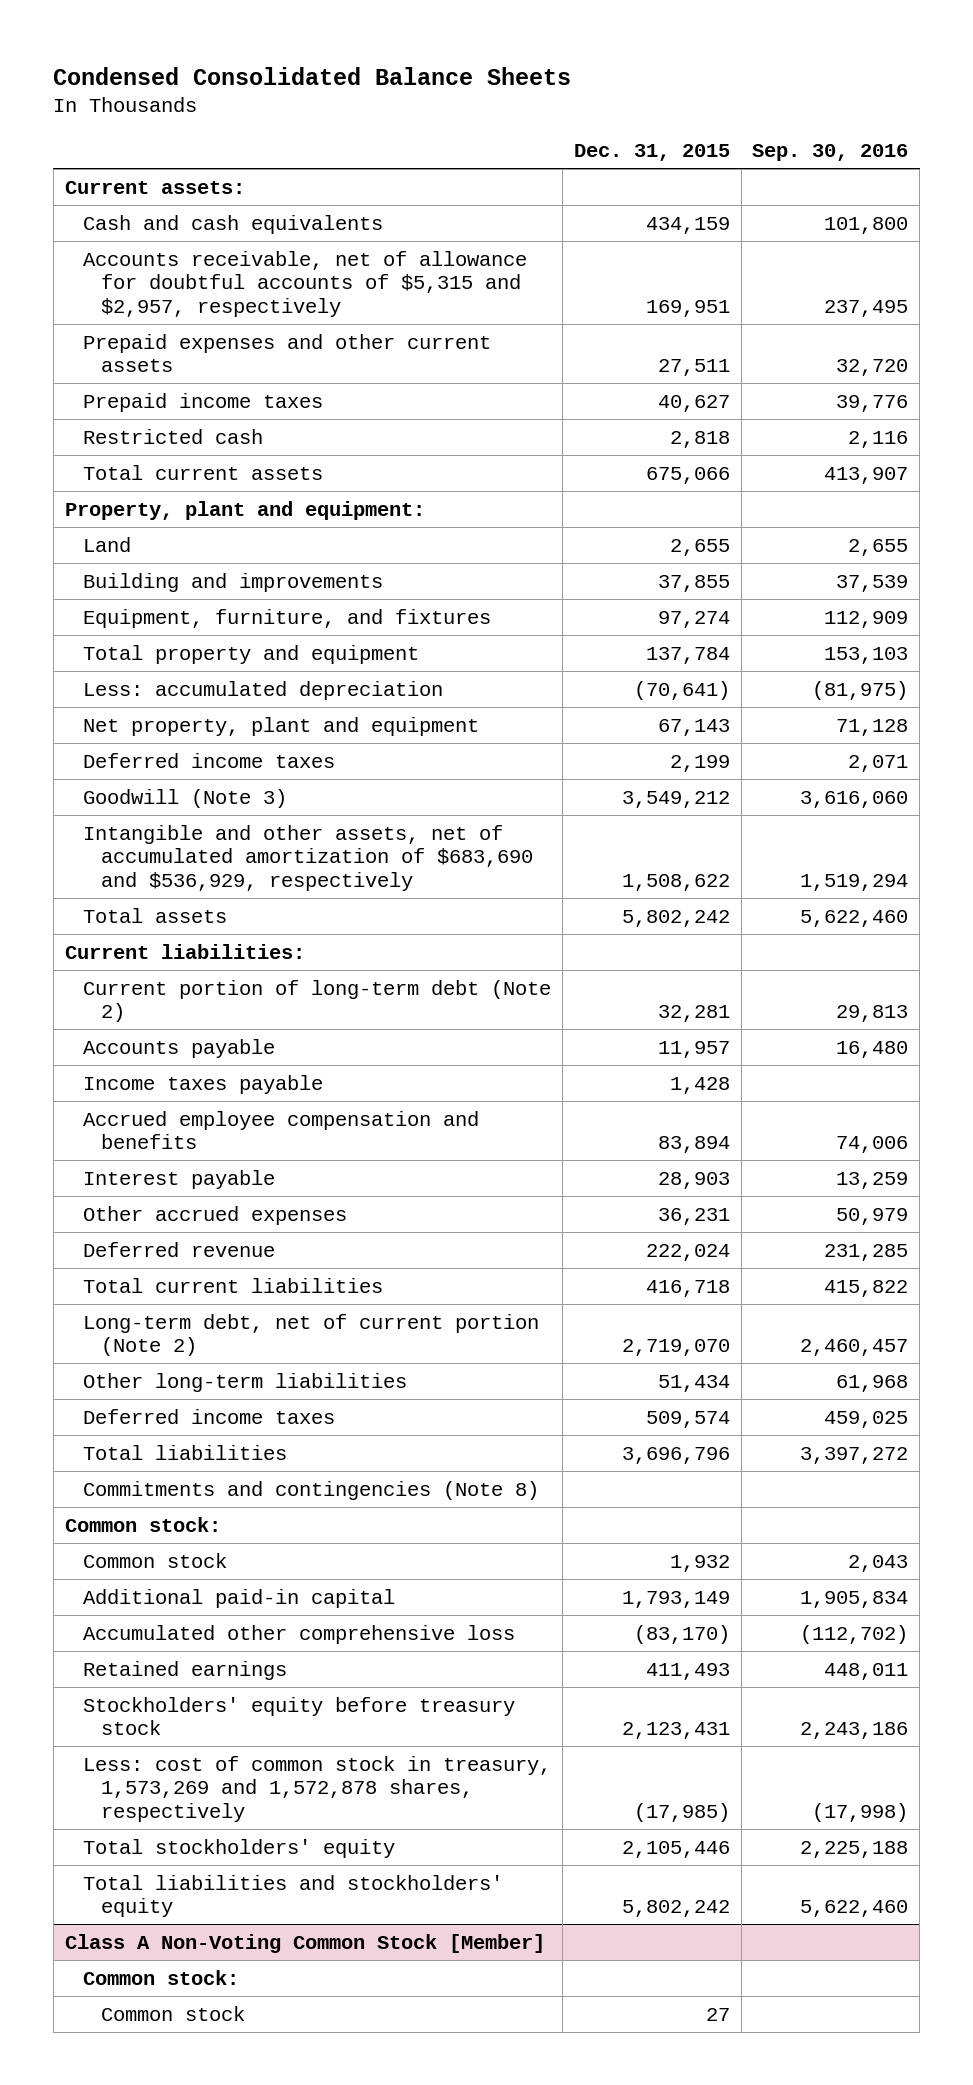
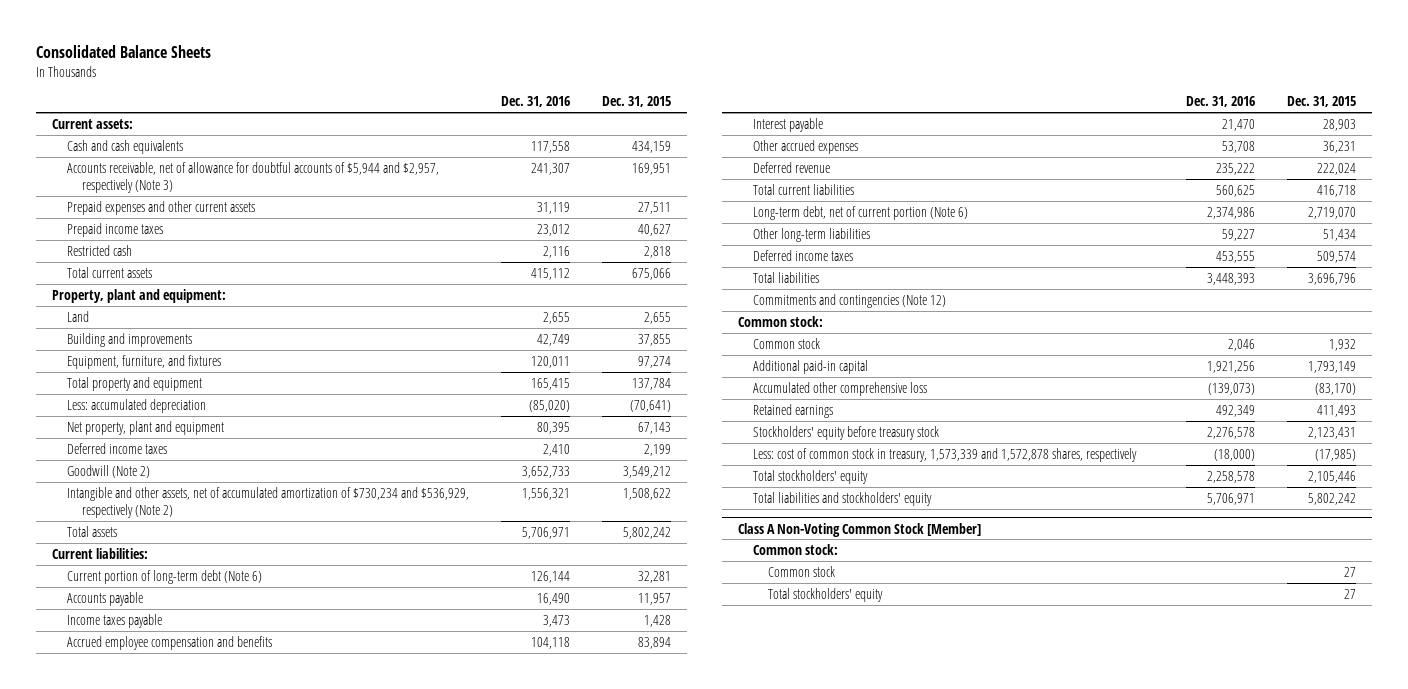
- Condensed Consolidated Balance Sheets
+ Consolidated Balance Sheets
- | Dec. 31, 2015 | Sep. 30, 2016
+ | Dec. 31, 2016 | Dec. 31, 2015
- Accounts receivable, net of allowance for doubtful accounts of $5,315 and $2,957, respectively | 169,951 | 237,495
+ Accounts receivable, net of allowance for doubtful accounts of $5,944 and $2,957, respectively (Note 3) | 241,307 | 169,951
- Goodwill (Note 3) | 3,549,212 | 3,616,060
- Intangible and other assets, net of accumulated amortization of $683,690 and $536,929, respectively | 1,508,622 | 1,519,294
+ Goodwill (Note 2) | 3,652,733 | 3,549,212
+ Intangible and other assets, net of accumulated amortization of $730,234 and $536,929, respectively (Note 2) | 1,556,321 | 1,508,622
- Current portion of long-term debt (Note 2) | 32,281 | 29,813
+ Current portion of long-term debt (Note 6) | 126,144 | 32,281
- Long-term debt, net of current portion (Note 2) | 2,719,070 | 2,460,457
+ Long-term debt, net of current portion (Note 6) | 2,374,986 | 2,719,070
- Commitments and contingencies (Note 8)
+ Commitments and contingencies (Note 12)
- Less: cost of common stock in treasury, 1,573,269 and 1,572,878 shares, respectively | (17,985) | (17,998)
+ Less: cost of common stock in treasury, 1,573,339 and 1,572,878 shares, respectively | (18,000) | (17,985)
@ Class A Non-Voting Common Stock [Member]
+ Total stockholders' equity | | 27

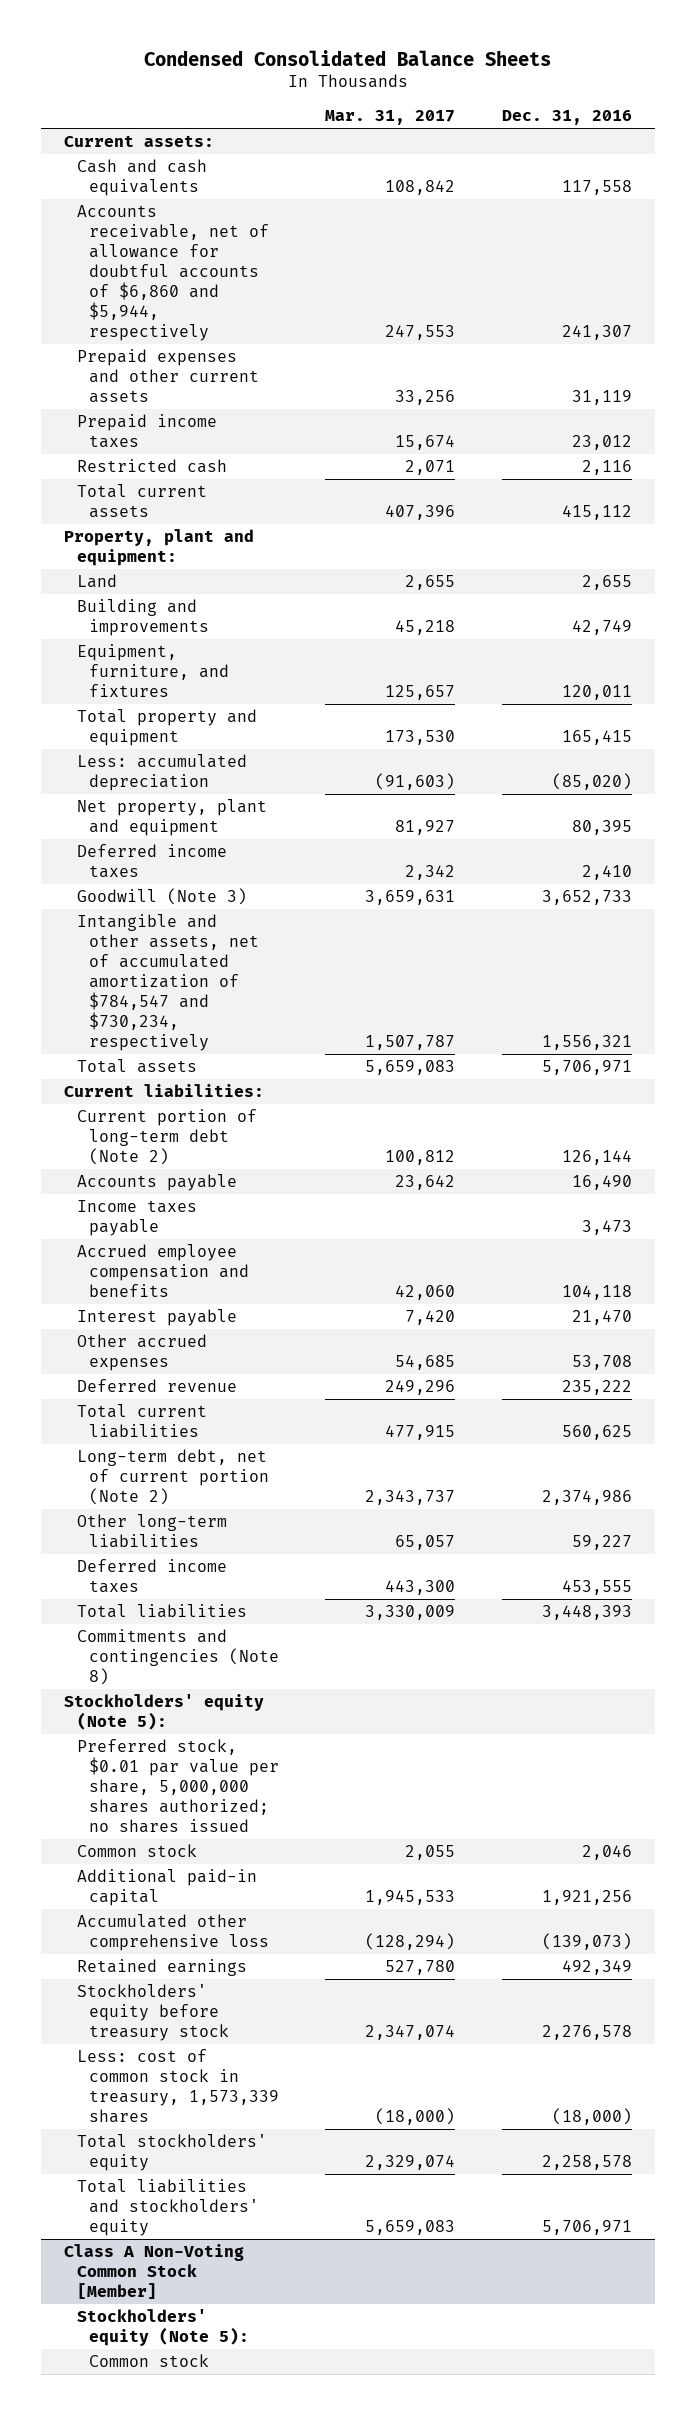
- Consolidated Balance Sheets
+ Condensed Consolidated Balance Sheets
- | Dec. 31, 2016 | Dec. 31, 2015
+ | Mar. 31, 2017 | Dec. 31, 2016
- Accounts receivable, net of allowance for doubtful accounts of $5,944 and $2,957, respectively (Note 3) | 241,307 | 169,951
+ Accounts receivable, net of allowance for doubtful accounts of $6,860 and $5,944, respectively | 247,553 | 241,307
- Goodwill (Note 2) | 3,652,733 | 3,549,212
- Intangible and other assets, net of accumulated amortization of $730,234 and $536,929, respectively (Note 2) | 1,556,321 | 1,508,622
+ Goodwill (Note 3) | 3,659,631 | 3,652,733
+ Intangible and other assets, net of accumulated amortization of $784,547 and $730,234, respectively | 1,507,787 | 1,556,321
- Current portion of long-term debt (Note 6) | 126,144 | 32,281
+ Current portion of long-term debt (Note 2) | 100,812 | 126,144
- Long-term debt, net of current portion (Note 6) | 2,374,986 | 2,719,070
+ Long-term debt, net of current portion (Note 2) | 2,343,737 | 2,374,986
- Commitments and contingencies (Note 12)
- Common stock:
+ Commitments and contingencies (Note 8)
+ Stockholders' equity (Note 5):
+ Preferred stock, $0.01 par value per share, 5,000,000 shares authorized; no shares issued
- Less: cost of common stock in treasury, 1,573,339 and 1,572,878 shares, respectively | (18,000) | (17,985)
+ Less: cost of common stock in treasury, 1,573,339 shares | (18,000) | (18,000)
@ Class A Non-Voting Common Stock [Member]
- Common stock:
+ Stockholders' equity (Note 5):
- Total stockholders' equity | | 27

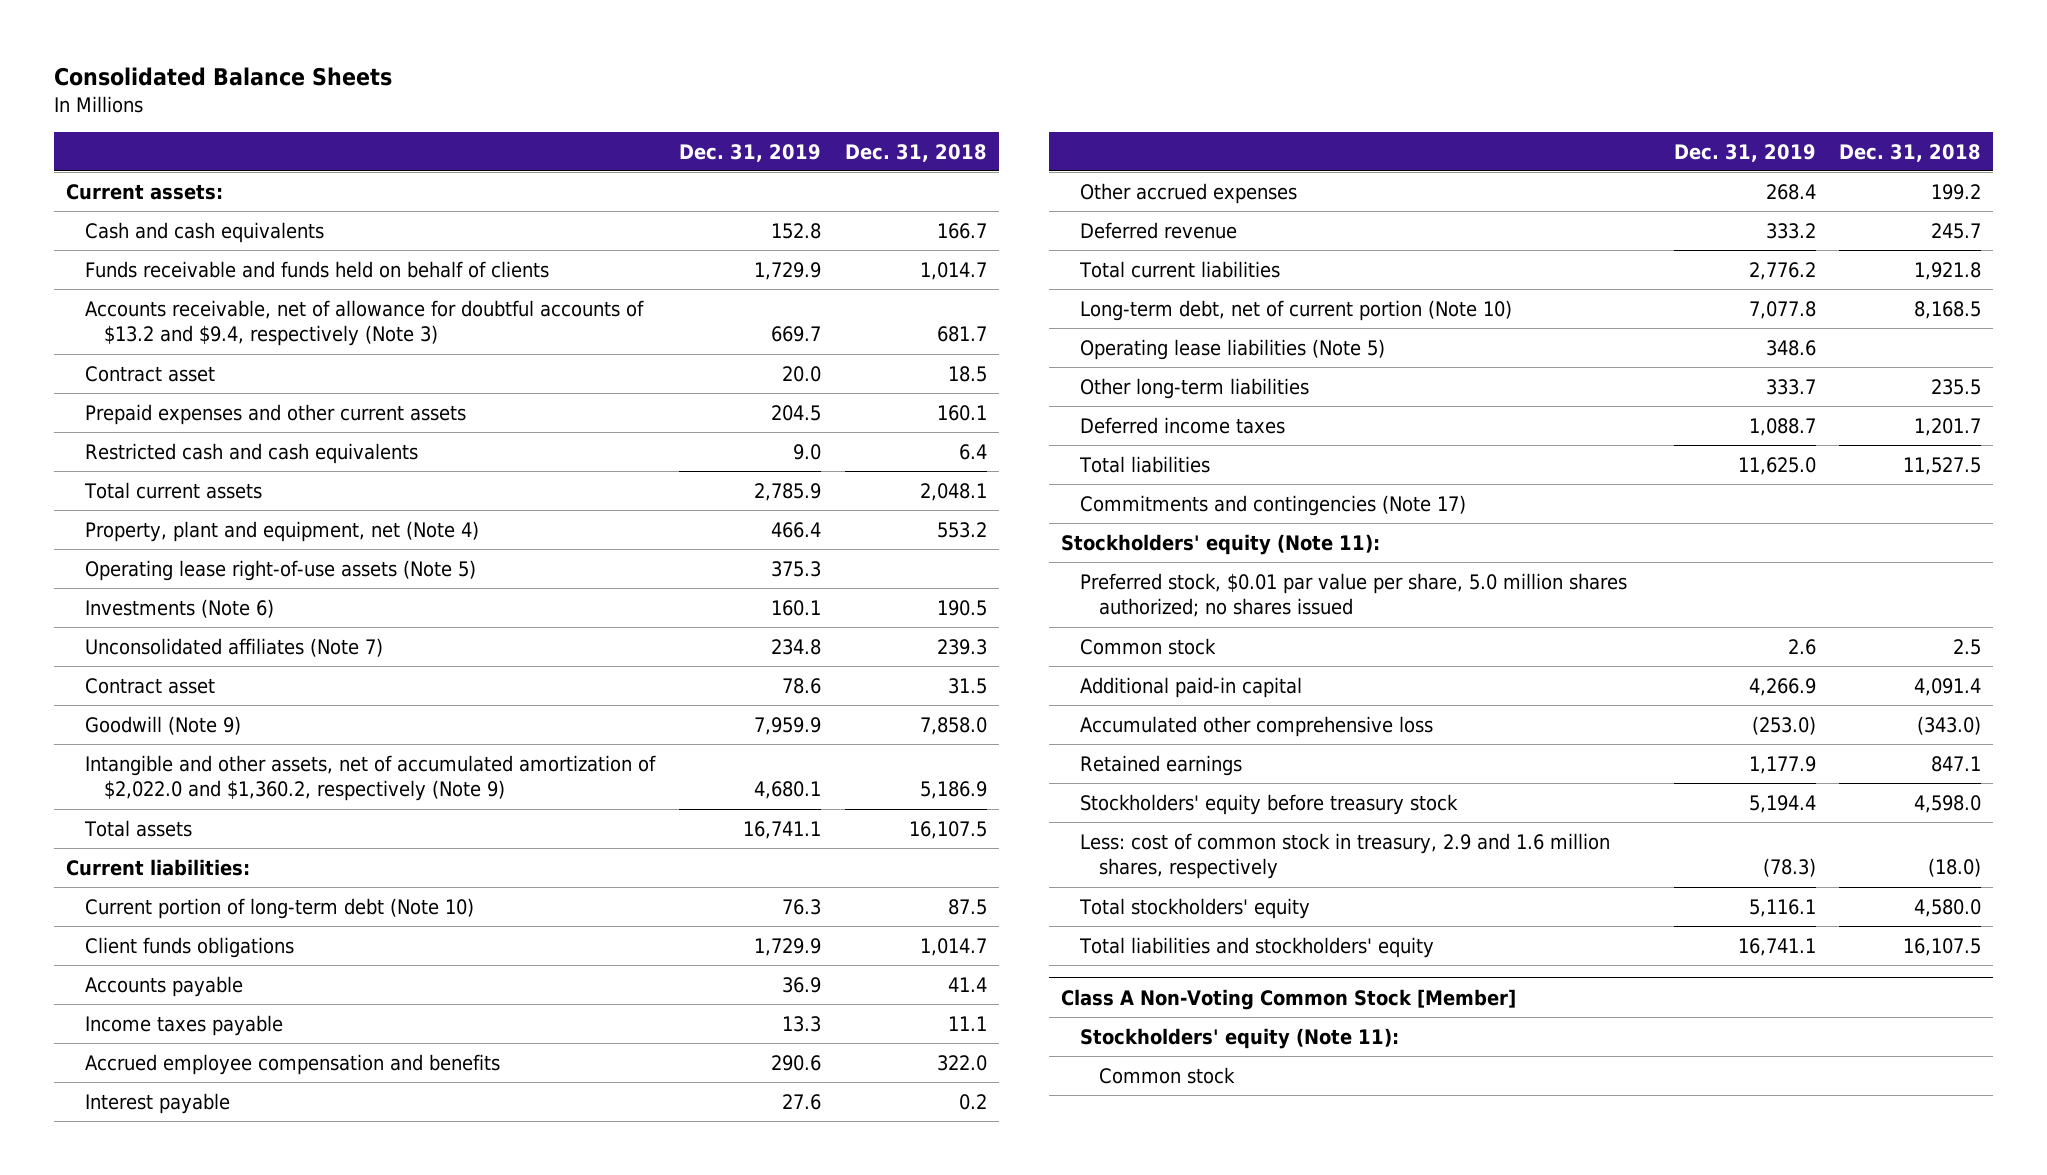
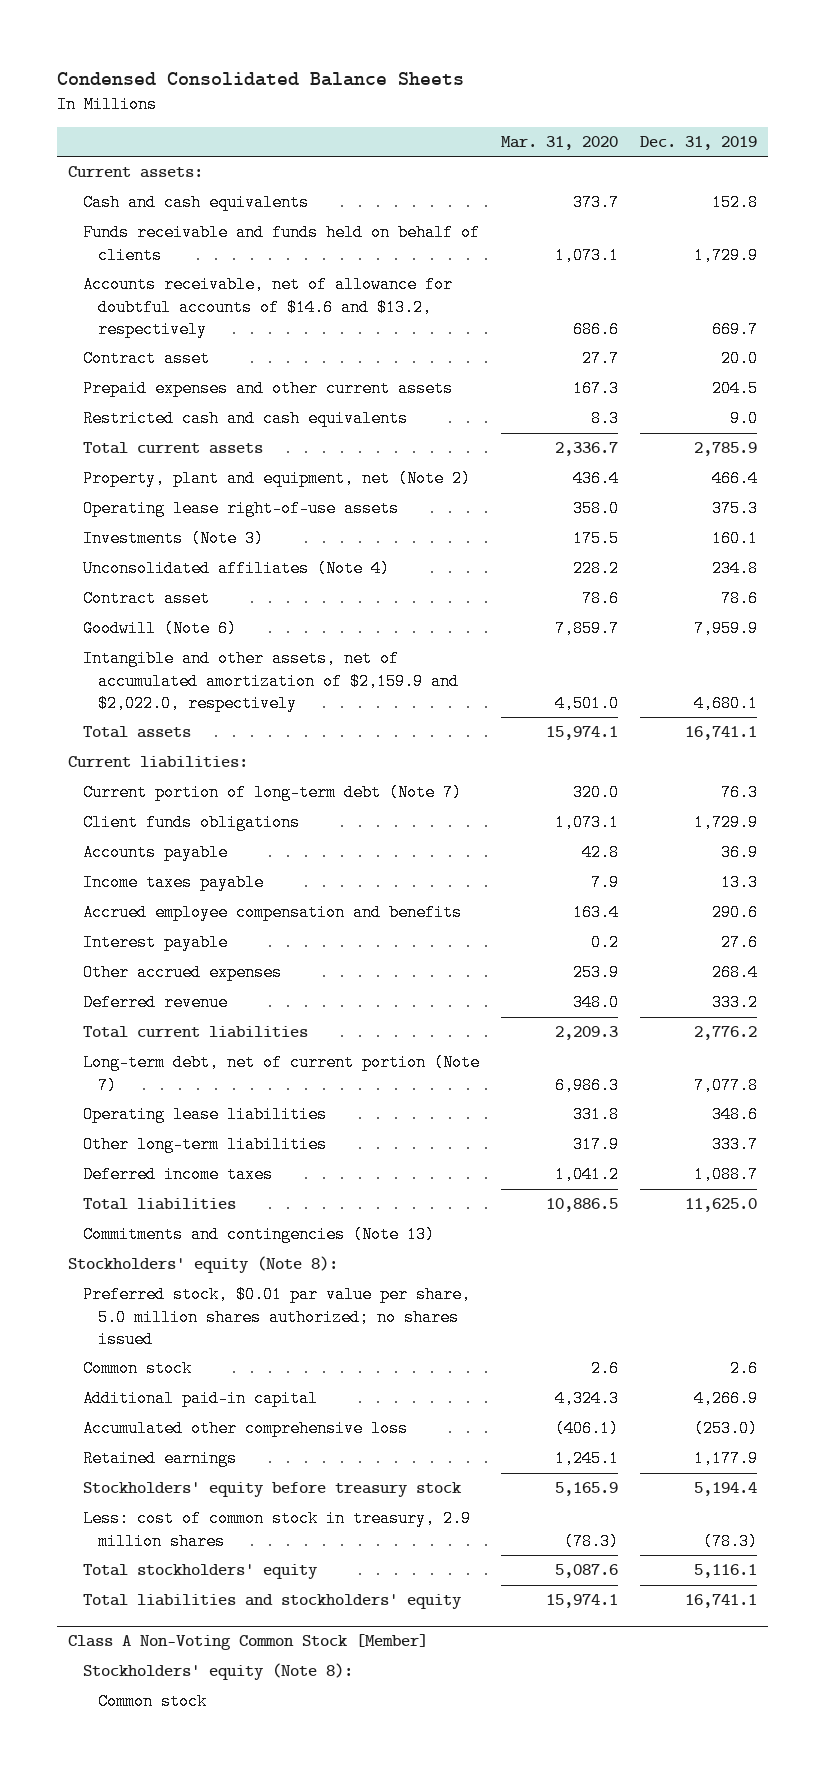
- Consolidated Balance Sheets
+ Condensed Consolidated Balance Sheets
- | Dec. 31, 2019 | Dec. 31, 2018
+ | Mar. 31, 2020 | Dec. 31, 2019
- Accounts receivable, net of allowance for doubtful accounts of $13.2 and $9.4, respectively (Note 3) | 669.7 | 681.7
+ Accounts receivable, net of allowance for doubtful accounts of $14.6 and $13.2, respectively | 686.6 | 669.7
- Property, plant and equipment, net (Note 4) | 466.4 | 553.2
- Operating lease right-of-use assets (Note 5) | 375.3 |
- Investments (Note 6) | 160.1 | 190.5
- Unconsolidated affiliates (Note 7) | 234.8 | 239.3
+ Property, plant and equipment, net (Note 2) | 436.4 | 466.4
+ Operating lease right-of-use assets | 358.0 | 375.3
+ Investments (Note 3) | 175.5 | 160.1
+ Unconsolidated affiliates (Note 4) | 228.2 | 234.8
- Goodwill (Note 9) | 7,959.9 | 7,858.0
- Intangible and other assets, net of accumulated amortization of $2,022.0 and $1,360.2, respectively (Note 9) | 4,680.1 | 5,186.9
+ Goodwill (Note 6) | 7,859.7 | 7,959.9
+ Intangible and other assets, net of accumulated amortization of $2,159.9 and $2,022.0, respectively | 4,501.0 | 4,680.1
- Current portion of long-term debt (Note 10) | 76.3 | 87.5
+ Current portion of long-term debt (Note 7) | 320.0 | 76.3
- Long-term debt, net of current portion (Note 10) | 7,077.8 | 8,168.5
- Operating lease liabilities (Note 5) | 348.6 |
+ Long-term debt, net of current portion (Note 7) | 6,986.3 | 7,077.8
+ Operating lease liabilities | 331.8 | 348.6
- Commitments and contingencies (Note 17)
- Stockholders' equity (Note 11):
+ Commitments and contingencies (Note 13)
+ Stockholders' equity (Note 8):
- Less: cost of common stock in treasury, 2.9 and 1.6 million shares, respectively | (78.3) | (18.0)
+ Less: cost of common stock in treasury, 2.9 million shares | (78.3) | (78.3)
@ Class A Non-Voting Common Stock [Member]
- Stockholders' equity (Note 11):
+ Stockholders' equity (Note 8):

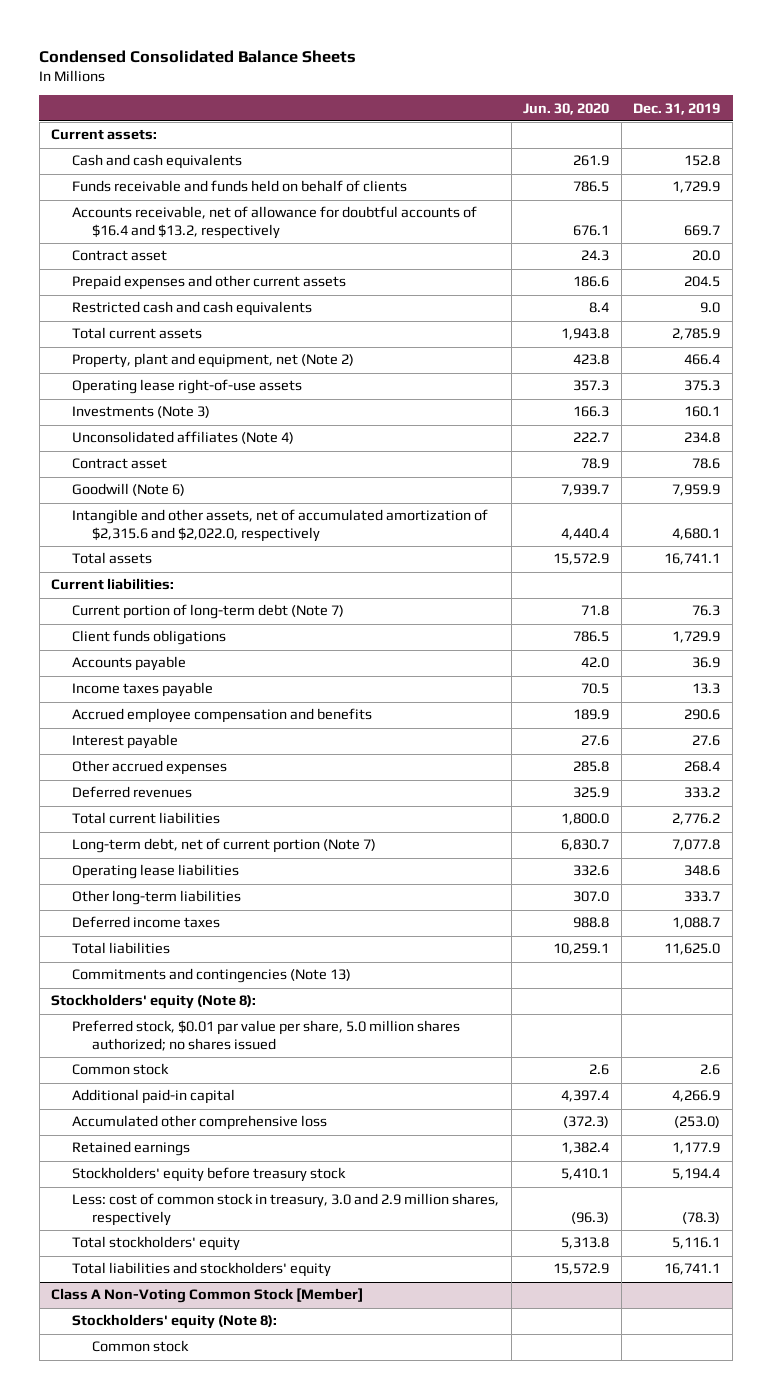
- | Mar. 31, 2020 | Dec. 31, 2019
+ | Jun. 30, 2020 | Dec. 31, 2019
- Accounts receivable, net of allowance for doubtful accounts of $14.6 and $13.2, respectively | 686.6 | 669.7
+ Accounts receivable, net of allowance for doubtful accounts of $16.4 and $13.2, respectively | 676.1 | 669.7
- Intangible and other assets, net of accumulated amortization of $2,159.9 and $2,022.0, respectively | 4,501.0 | 4,680.1
+ Intangible and other assets, net of accumulated amortization of $2,315.6 and $2,022.0, respectively | 4,440.4 | 4,680.1
- Deferred revenue | 348.0 | 333.2
+ Deferred revenues | 325.9 | 333.2
- Less: cost of common stock in treasury, 2.9 million shares | (78.3) | (78.3)
+ Less: cost of common stock in treasury, 3.0 and 2.9 million shares, respectively | (96.3) | (78.3)

